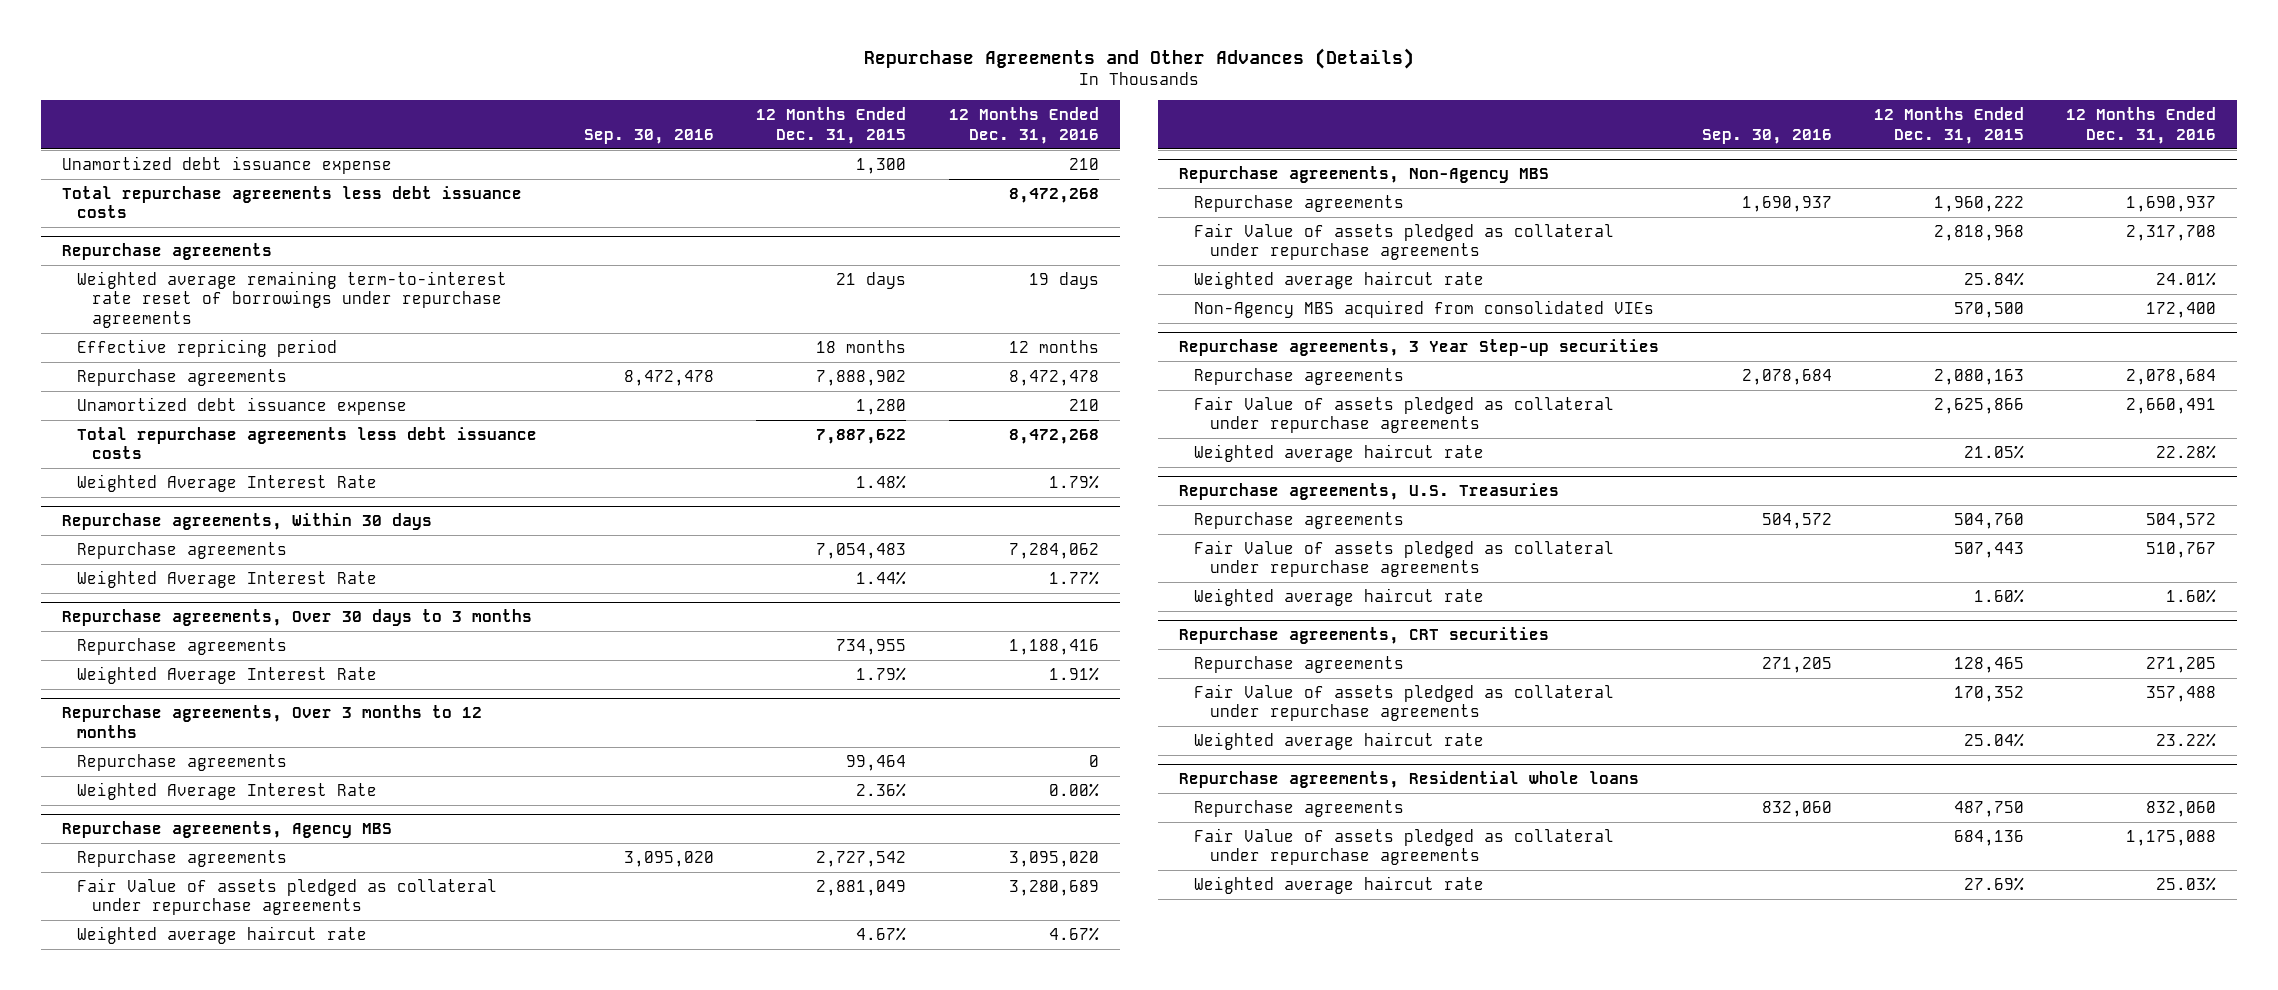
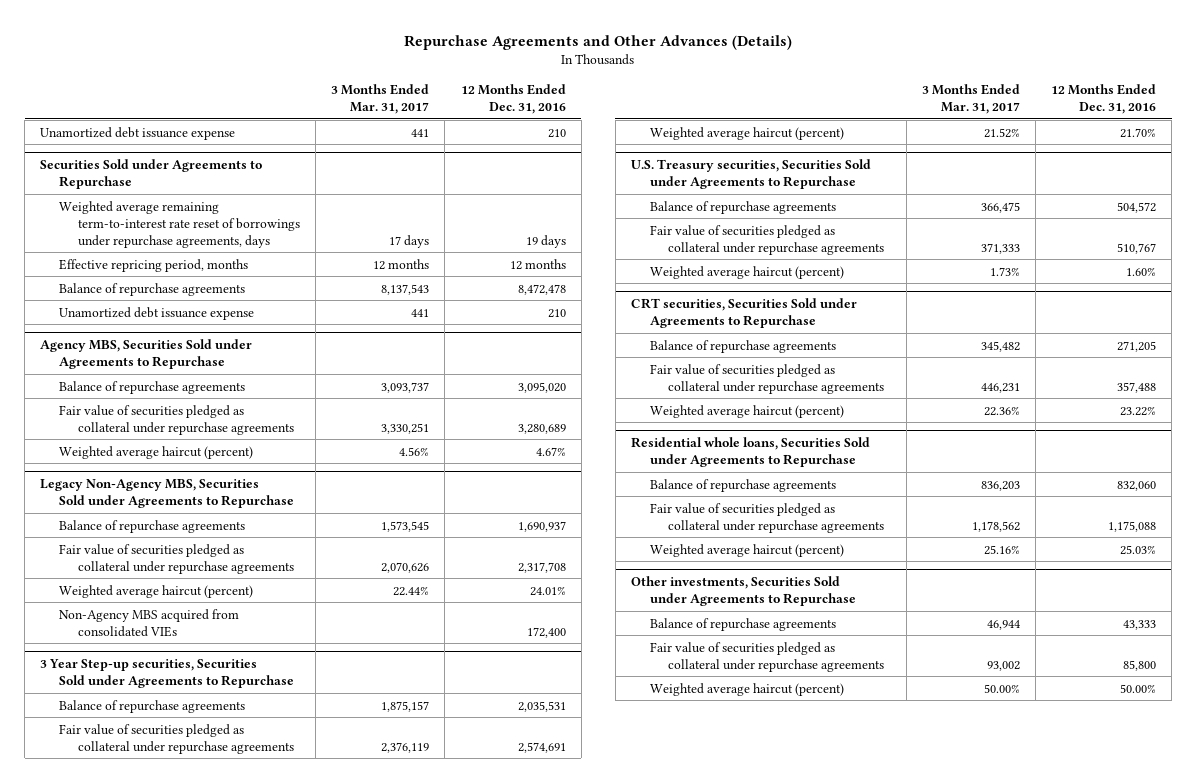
- | Sep. 30, 2016 | 12 Months Ended Dec. 31, 2015 | 12 Months Ended Dec. 31, 2016
+ | 3 Months Ended Mar. 31, 2017 | 12 Months Ended Dec. 31, 2016
- Total repurchase agreements less debt issuance costs | | | 8,472,268
- Repurchase agreements
- Weighted average remaining term-to-interest rate reset of borrowings under repurchase agreements | | 21 days | 19 days
- Effective repricing period | | 18 months | 12 months
- Repurchase agreements | 8,472,478 | 7,888,902 | 8,472,478
+ Securities Sold under Agreements to Repurchase
+ Weighted average remaining term-to-interest rate reset of borrowings under repurchase agreements, days | 17 days | 19 days
+ Effective repricing period, months | 12 months | 12 months
+ Balance of repurchase agreements | 8,137,543 | 8,472,478
- Total repurchase agreements less debt issuance costs | | 7,887,622 | 8,472,268
- Weighted Average Interest Rate | | 1.48% | 1.79%
- Repurchase agreements, Within 30 days
- Repurchase agreements | | 7,054,483 | 7,284,062
- Weighted Average Interest Rate | | 1.44% | 1.77%
- Repurchase agreements, Over 30 days to 3 months
- Repurchase agreements | | 734,955 | 1,188,416
- Weighted Average Interest Rate | | 1.79% | 1.91%
- Repurchase agreements, Over 3 months to 12 months
- Repurchase agreements | | 99,464 | 0
- Weighted Average Interest Rate | | 2.36% | 0.00%
- Repurchase agreements, Agency MBS
- Repurchase agreements | 3,095,020 | 2,727,542 | 3,095,020
- Fair Value of assets pledged as collateral under repurchase agreements | | 2,881,049 | 3,280,689
- Weighted average haircut rate | | 4.67% | 4.67%
- Repurchase agreements, Non-Agency MBS
- Repurchase agreements | 1,690,937 | 1,960,222 | 1,690,937
- Fair Value of assets pledged as collateral under repurchase agreements | | 2,818,968 | 2,317,708
- Weighted average haircut rate | | 25.84% | 24.01%
+ Agency MBS, Securities Sold under Agreements to Repurchase
+ Balance of repurchase agreements | 3,093,737 | 3,095,020
+ Fair value of securities pledged as collateral under repurchase agreements | 3,330,251 | 3,280,689
+ Weighted average haircut (percent) | 4.56% | 4.67%
+ Legacy Non-Agency MBS, Securities Sold under Agreements to Repurchase
+ Balance of repurchase agreements | 1,573,545 | 1,690,937
+ Fair value of securities pledged as collateral under repurchase agreements | 2,070,626 | 2,317,708
+ Weighted average haircut (percent) | 22.44% | 24.01%
- Repurchase agreements, 3 Year Step-up securities
- Repurchase agreements | 2,078,684 | 2,080,163 | 2,078,684
- Fair Value of assets pledged as collateral under repurchase agreements | | 2,625,866 | 2,660,491
- Weighted average haircut rate | | 21.05% | 22.28%
- Repurchase agreements, U.S. Treasuries
- Repurchase agreements | 504,572 | 504,760 | 504,572
- Fair Value of assets pledged as collateral under repurchase agreements | | 507,443 | 510,767
- Weighted average haircut rate | | 1.60% | 1.60%
- Repurchase agreements, CRT securities
- Repurchase agreements | 271,205 | 128,465 | 271,205
- Fair Value of assets pledged as collateral under repurchase agreements | | 170,352 | 357,488
- Weighted average haircut rate | | 25.04% | 23.22%
- Repurchase agreements, Residential whole loans
- Repurchase agreements | 832,060 | 487,750 | 832,060
- Fair Value of assets pledged as collateral under repurchase agreements | | 684,136 | 1,175,088
- Weighted average haircut rate | | 27.69% | 25.03%
+ 3 Year Step-up securities, Securities Sold under Agreements to Repurchase
+ Balance of repurchase agreements | 1,875,157 | 2,035,531
+ Fair value of securities pledged as collateral under repurchase agreements | 2,376,119 | 2,574,691
+ Weighted average haircut (percent) | 21.52% | 21.70%
+ U.S. Treasury securities, Securities Sold under Agreements to Repurchase
+ Balance of repurchase agreements | 366,475 | 504,572
+ Fair value of securities pledged as collateral under repurchase agreements | 371,333 | 510,767
+ Weighted average haircut (percent) | 1.73% | 1.60%
+ CRT securities, Securities Sold under Agreements to Repurchase
+ Balance of repurchase agreements | 345,482 | 271,205
+ Fair value of securities pledged as collateral under repurchase agreements | 446,231 | 357,488
+ Weighted average haircut (percent) | 22.36% | 23.22%
+ Residential whole loans, Securities Sold under Agreements to Repurchase
+ Balance of repurchase agreements | 836,203 | 832,060
+ Fair value of securities pledged as collateral under repurchase agreements | 1,178,562 | 1,175,088
+ Weighted average haircut (percent) | 25.16% | 25.03%
+ Other investments, Securities Sold under Agreements to Repurchase
+ Balance of repurchase agreements | 46,944 | 43,333
+ Fair value of securities pledged as collateral under repurchase agreements | 93,002 | 85,800
+ Weighted average haircut (percent) | 50.00% | 50.00%

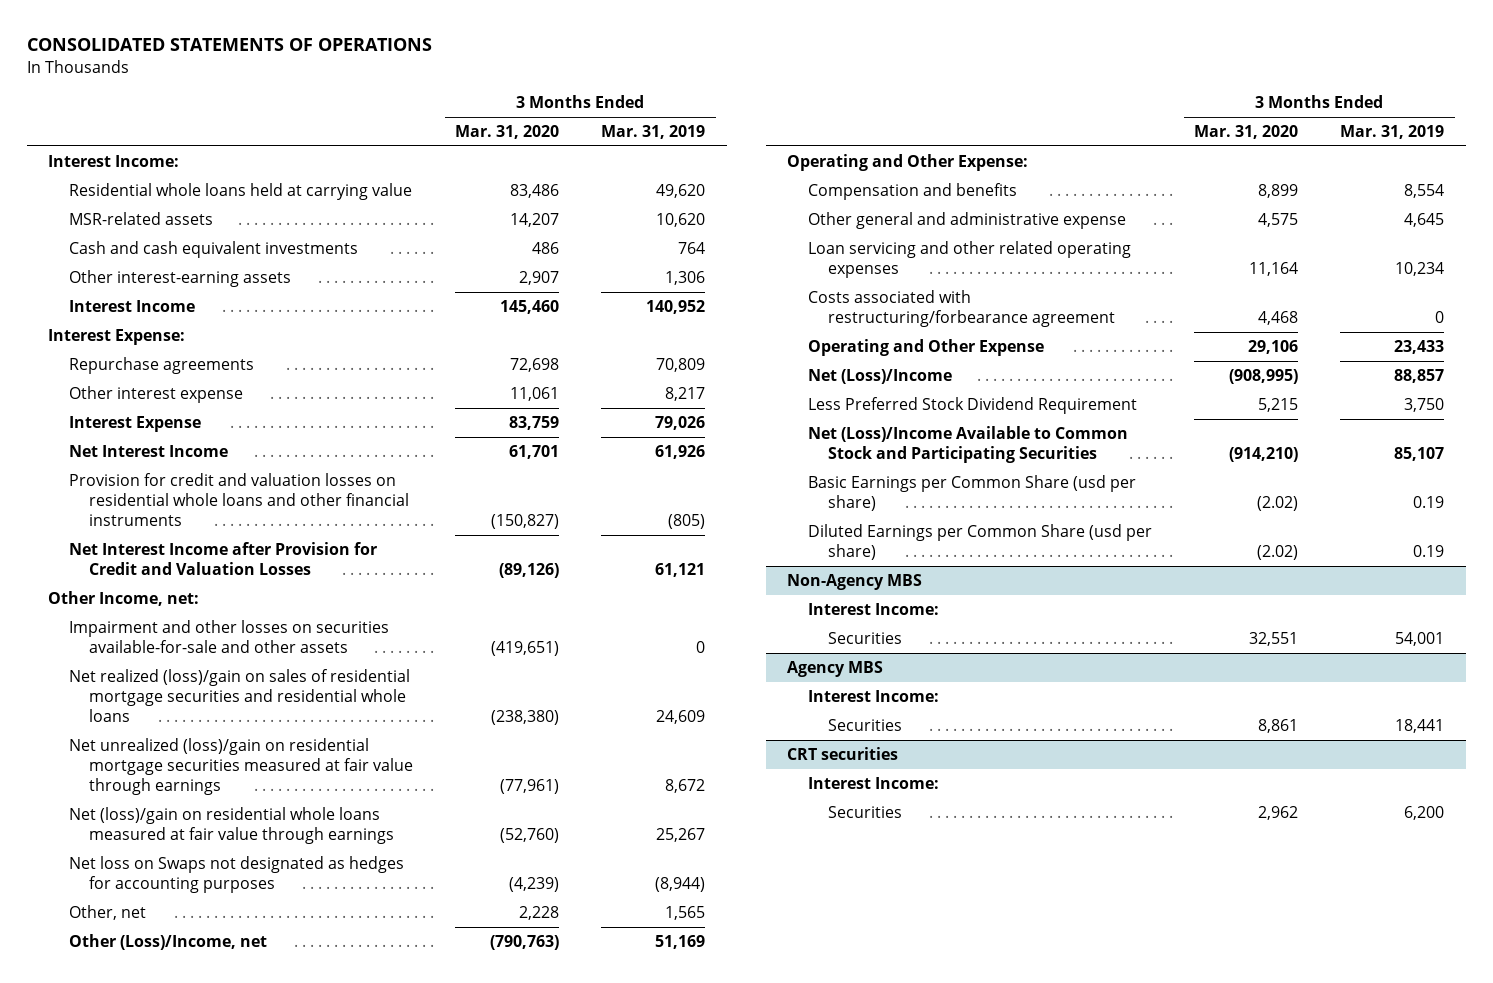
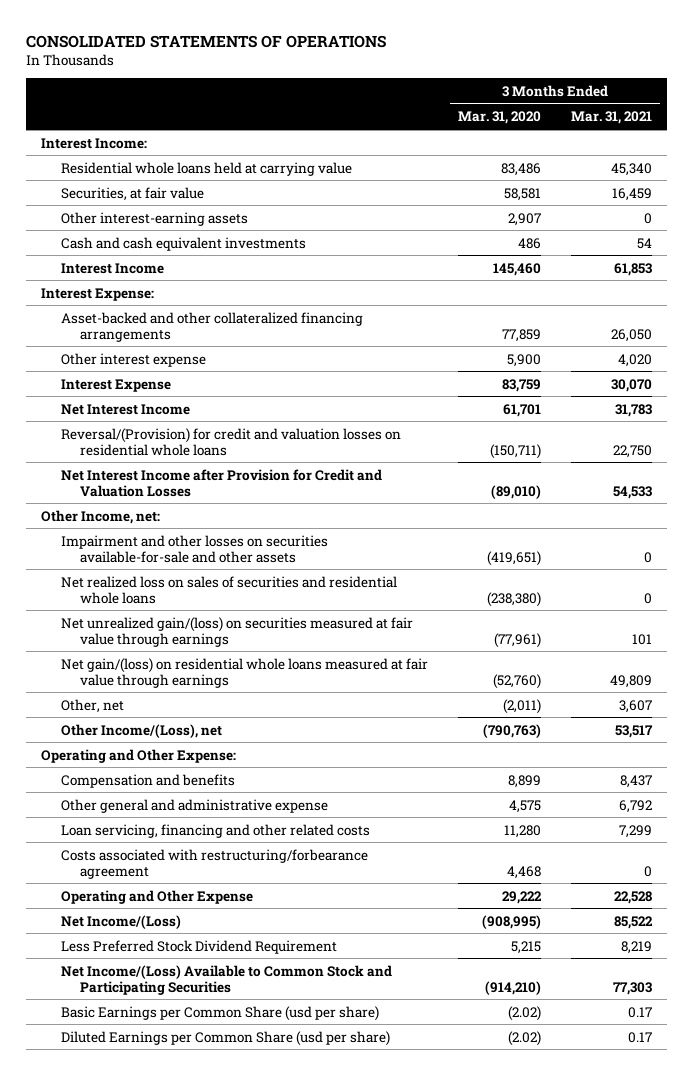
- | 3 Months Ended Mar. 31, 2020 | 3 Months Ended Mar. 31, 2019
+ | 3 Months Ended Mar. 31, 2020 | 3 Months Ended Mar. 31, 2021
- MSR-related assets | 14,207 | 10,620
+ Securities, at fair value | 58,581 | 16,459
moved down: Cash and cash equivalent investments | 486 | 54
- Repurchase agreements | 72,698 | 70,809
- Other interest expense | 11,061 | 8,217
+ Asset-backed and other collateralized financing arrangements | 77,859 | 26,050
+ Other interest expense | 5,900 | 4,020
- Provision for credit and valuation losses on residential whole loans and other financial instruments | (150,827) | (805)
- Net Interest Income after Provision for Credit and Valuation Losses | (89,126) | 61,121
+ Reversal/(Provision) for credit and valuation losses on residential whole loans | (150,711) | 22,750
+ Net Interest Income after Provision for Credit and Valuation Losses | (89,010) | 54,533
- Net realized (loss)/gain on sales of residential mortgage securities and residential whole loans | (238,380) | 24,609
- Net unrealized (loss)/gain on residential mortgage securities measured at fair value through earnings | (77,961) | 8,672
- Net (loss)/gain on residential whole loans measured at fair value through earnings | (52,760) | 25,267
- Net loss on Swaps not designated as hedges for accounting purposes | (4,239) | (8,944)
- Other, net | 2,228 | 1,565
- Other (Loss)/Income, net | (790,763) | 51,169
+ Net realized loss on sales of securities and residential whole loans | (238,380) | 0
+ Net unrealized gain/(loss) on securities measured at fair value through earnings | (77,961) | 101
+ Net gain/(loss) on residential whole loans measured at fair value through earnings | (52,760) | 49,809
+ Other, net | (2,011) | 3,607
+ Other Income/(Loss), net | (790,763) | 53,517
- Loan servicing and other related operating expenses | 11,164 | 10,234
+ Loan servicing, financing and other related costs | 11,280 | 7,299
- Operating and Other Expense | 29,106 | 23,433
- Net (Loss)/Income | (908,995) | 88,857
+ Operating and Other Expense | 29,222 | 22,528
+ Net Income/(Loss) | (908,995) | 85,522
- Net (Loss)/Income Available to Common Stock and Participating Securities | (914,210) | 85,107
+ Net Income/(Loss) Available to Common Stock and Participating Securities | (914,210) | 77,303
- Non-Agency MBS
- Interest Income:
- Securities | 32,551 | 54,001
- Agency MBS
- Interest Income:
- Securities | 8,861 | 18,441
- CRT securities
- Interest Income:
- Securities | 2,962 | 6,200

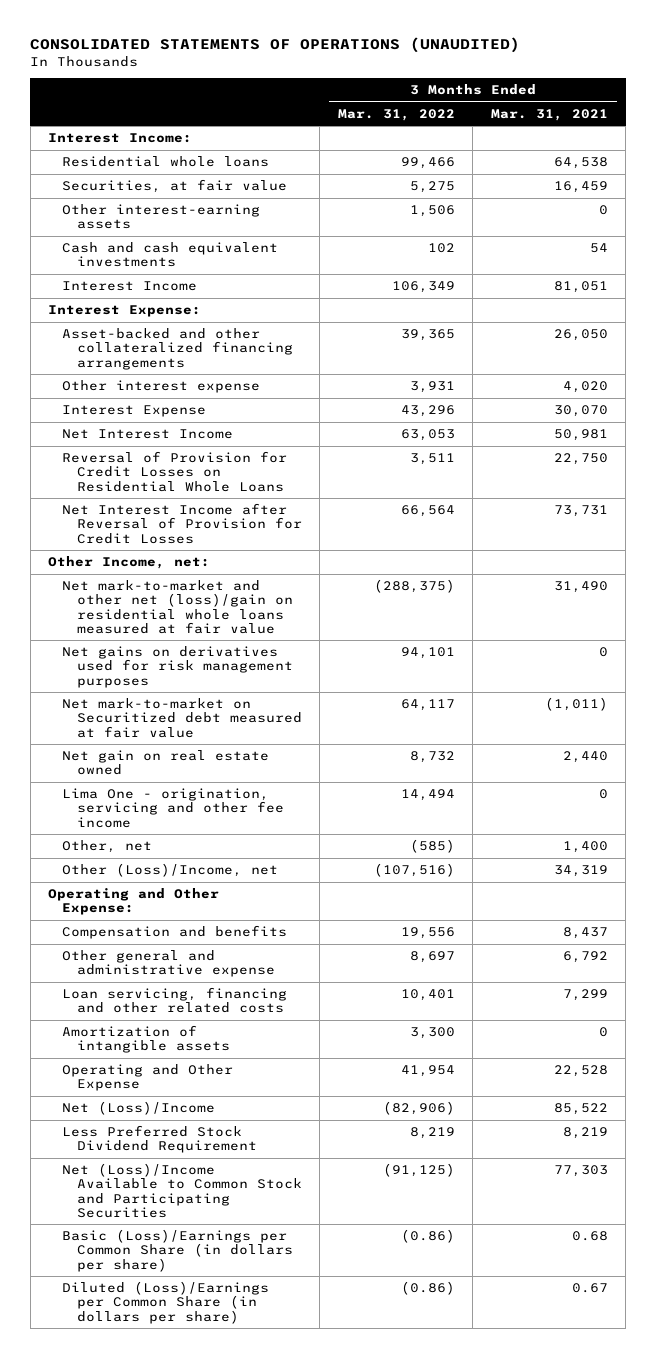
- CONSOLIDATED STATEMENTS OF OPERATIONS
+ CONSOLIDATED STATEMENTS OF OPERATIONS (UNAUDITED)
- | 3 Months Ended Mar. 31, 2020 | 3 Months Ended Mar. 31, 2021
+ | 3 Months Ended Mar. 31, 2022 | 3 Months Ended Mar. 31, 2021
- Residential whole loans held at carrying value | 83,486 | 45,340
+ Residential whole loans | 99,466 | 64,538
- Interest Income | 145,460 | 61,853
+ Interest Income | 106,349 | 81,051
- Net Interest Income | 61,701 | 31,783
- Reversal/(Provision) for credit and valuation losses on residential whole loans | (150,711) | 22,750
- Net Interest Income after Provision for Credit and Valuation Losses | (89,010) | 54,533
+ Net Interest Income | 63,053 | 50,981
+ Reversal of Provision for Credit Losses on Residential Whole Loans | 3,511 | 22,750
+ Net Interest Income after Reversal of Provision for Credit Losses | 66,564 | 73,731
- Impairment and other losses on securities available-for-sale and other assets | (419,651) | 0
- Net realized loss on sales of securities and residential whole loans | (238,380) | 0
- Net unrealized gain/(loss) on securities measured at fair value through earnings | (77,961) | 101
- Net gain/(loss) on residential whole loans measured at fair value through earnings | (52,760) | 49,809
- Other, net | (2,011) | 3,607
- Other Income/(Loss), net | (790,763) | 53,517
+ Net mark-to-market and other net (loss)/gain on residential whole loans measured at fair value | (288,375) | 31,490
+ Net gains on derivatives used for risk management purposes | 94,101 | 0
+ Net mark-to-market on Securitized debt measured at fair value | 64,117 | (1,011)
+ Net gain on real estate owned | 8,732 | 2,440
+ Lima One - origination, servicing and other fee income | 14,494 | 0
+ Other, net | (585) | 1,400
+ Other (Loss)/Income, net | (107,516) | 34,319
- Costs associated with restructuring/forbearance agreement | 4,468 | 0
+ Amortization of intangible assets | 3,300 | 0
- Net Income/(Loss) | (908,995) | 85,522
+ Net (Loss)/Income | (82,906) | 85,522
- Net Income/(Loss) Available to Common Stock and Participating Securities | (914,210) | 77,303
- Basic Earnings per Common Share (usd per share) | (2.02) | 0.17
- Diluted Earnings per Common Share (usd per share) | (2.02) | 0.17
+ Net (Loss)/Income Available to Common Stock and Participating Securities | (91,125) | 77,303
+ Basic (Loss)/Earnings per Common Share (in dollars per share) | (0.86) | 0.68
+ Diluted (Loss)/Earnings per Common Share (in dollars per share) | (0.86) | 0.67

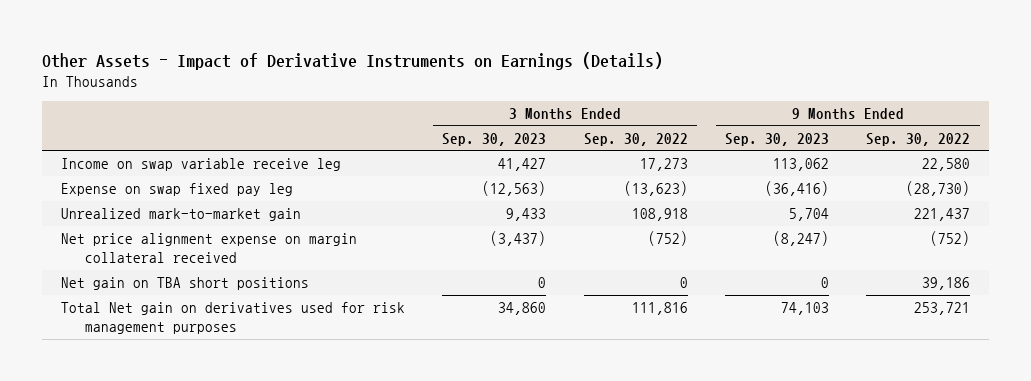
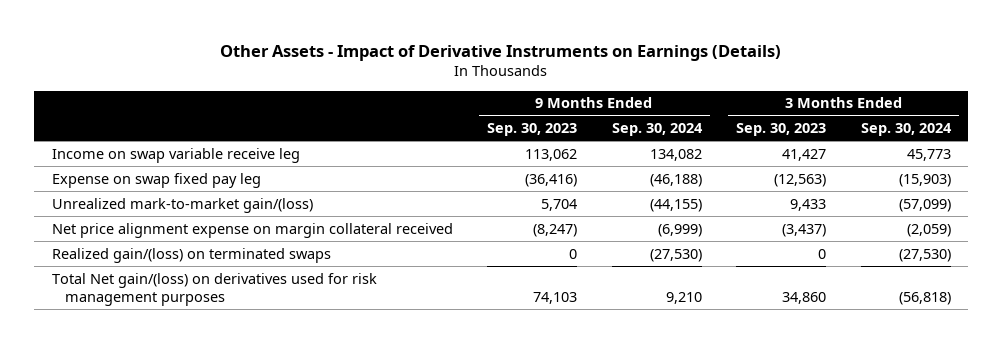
- | 3 Months Ended Sep. 30, 2023 | 3 Months Ended Sep. 30, 2022 | 9 Months Ended Sep. 30, 2023 | 9 Months Ended Sep. 30, 2022
+ | 9 Months Ended Sep. 30, 2023 | 9 Months Ended Sep. 30, 2024 | 3 Months Ended Sep. 30, 2023 | 3 Months Ended Sep. 30, 2024
- Unrealized mark-to-market gain | 9,433 | 108,918 | 5,704 | 221,437
+ Unrealized mark-to-market gain/(loss) | 5,704 | (44,155) | 9,433 | (57,099)
- Net gain on TBA short positions | 0 | 0 | 0 | 39,186
- Total Net gain on derivatives used for risk management purposes | 34,860 | 111,816 | 74,103 | 253,721
+ Realized gain/(loss) on terminated swaps | 0 | (27,530) | 0 | (27,530)
+ Total Net gain/(loss) on derivatives used for risk management purposes | 74,103 | 9,210 | 34,860 | (56,818)

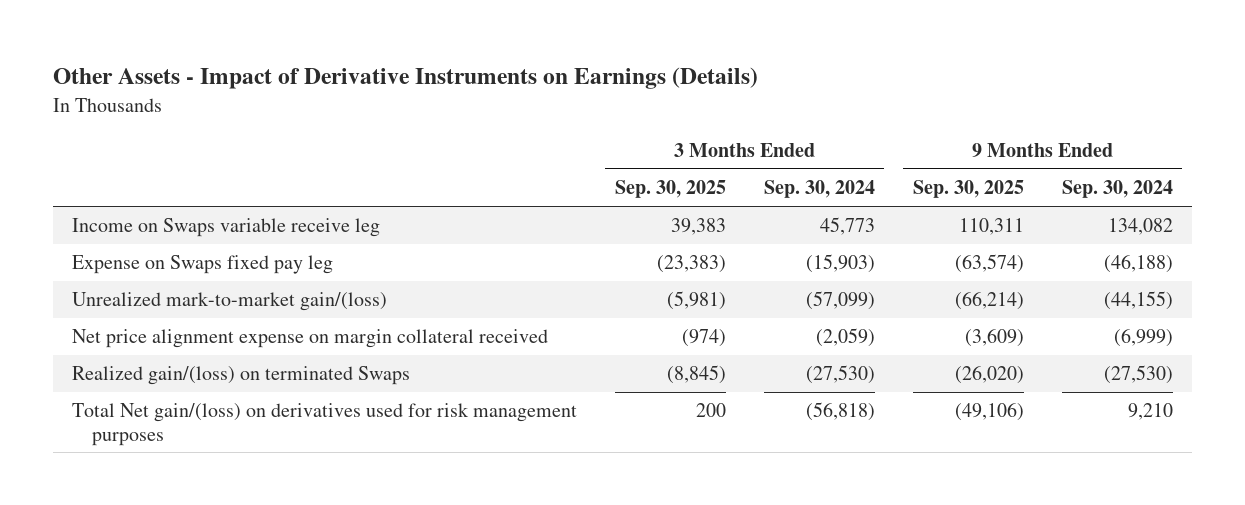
- | 9 Months Ended Sep. 30, 2023 | 9 Months Ended Sep. 30, 2024 | 3 Months Ended Sep. 30, 2023 | 3 Months Ended Sep. 30, 2024
+ | 3 Months Ended Sep. 30, 2025 | 3 Months Ended Sep. 30, 2024 | 9 Months Ended Sep. 30, 2025 | 9 Months Ended Sep. 30, 2024
- Income on swap variable receive leg | 113,062 | 134,082 | 41,427 | 45,773
- Expense on swap fixed pay leg | (36,416) | (46,188) | (12,563) | (15,903)
+ Income on Swaps variable receive leg | 39,383 | 45,773 | 110,311 | 134,082
+ Expense on Swaps fixed pay leg | (23,383) | (15,903) | (63,574) | (46,188)
- Realized gain/(loss) on terminated swaps | 0 | (27,530) | 0 | (27,530)
+ Realized gain/(loss) on terminated Swaps | (8,845) | (27,530) | (26,020) | (27,530)

